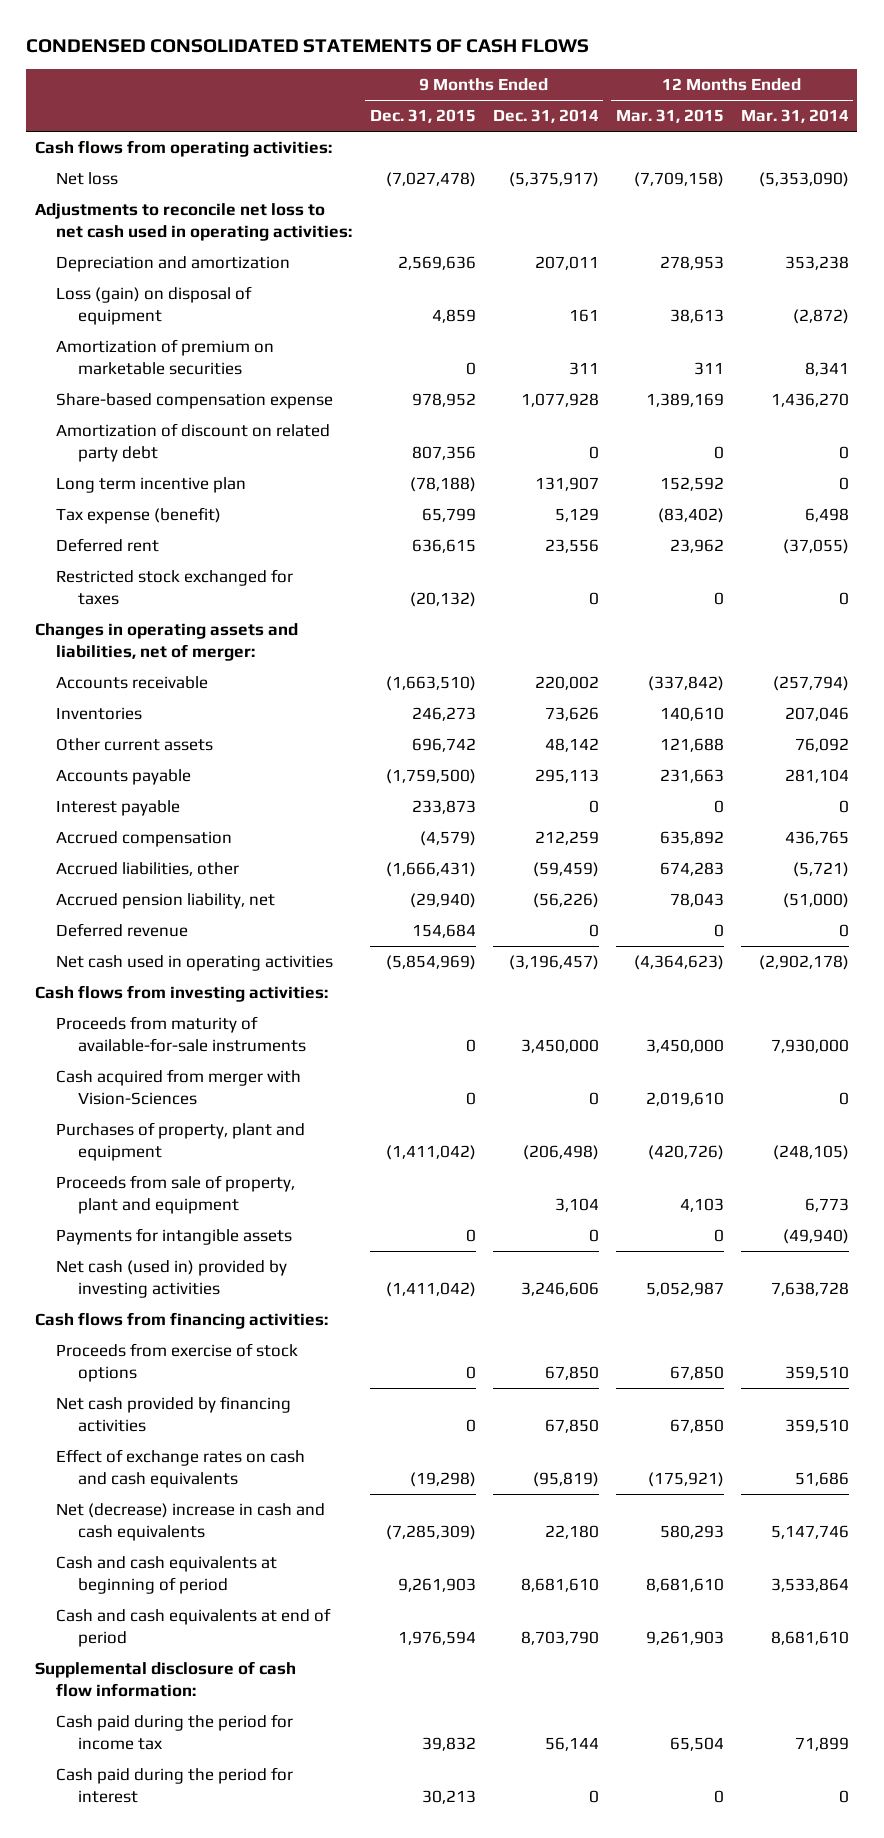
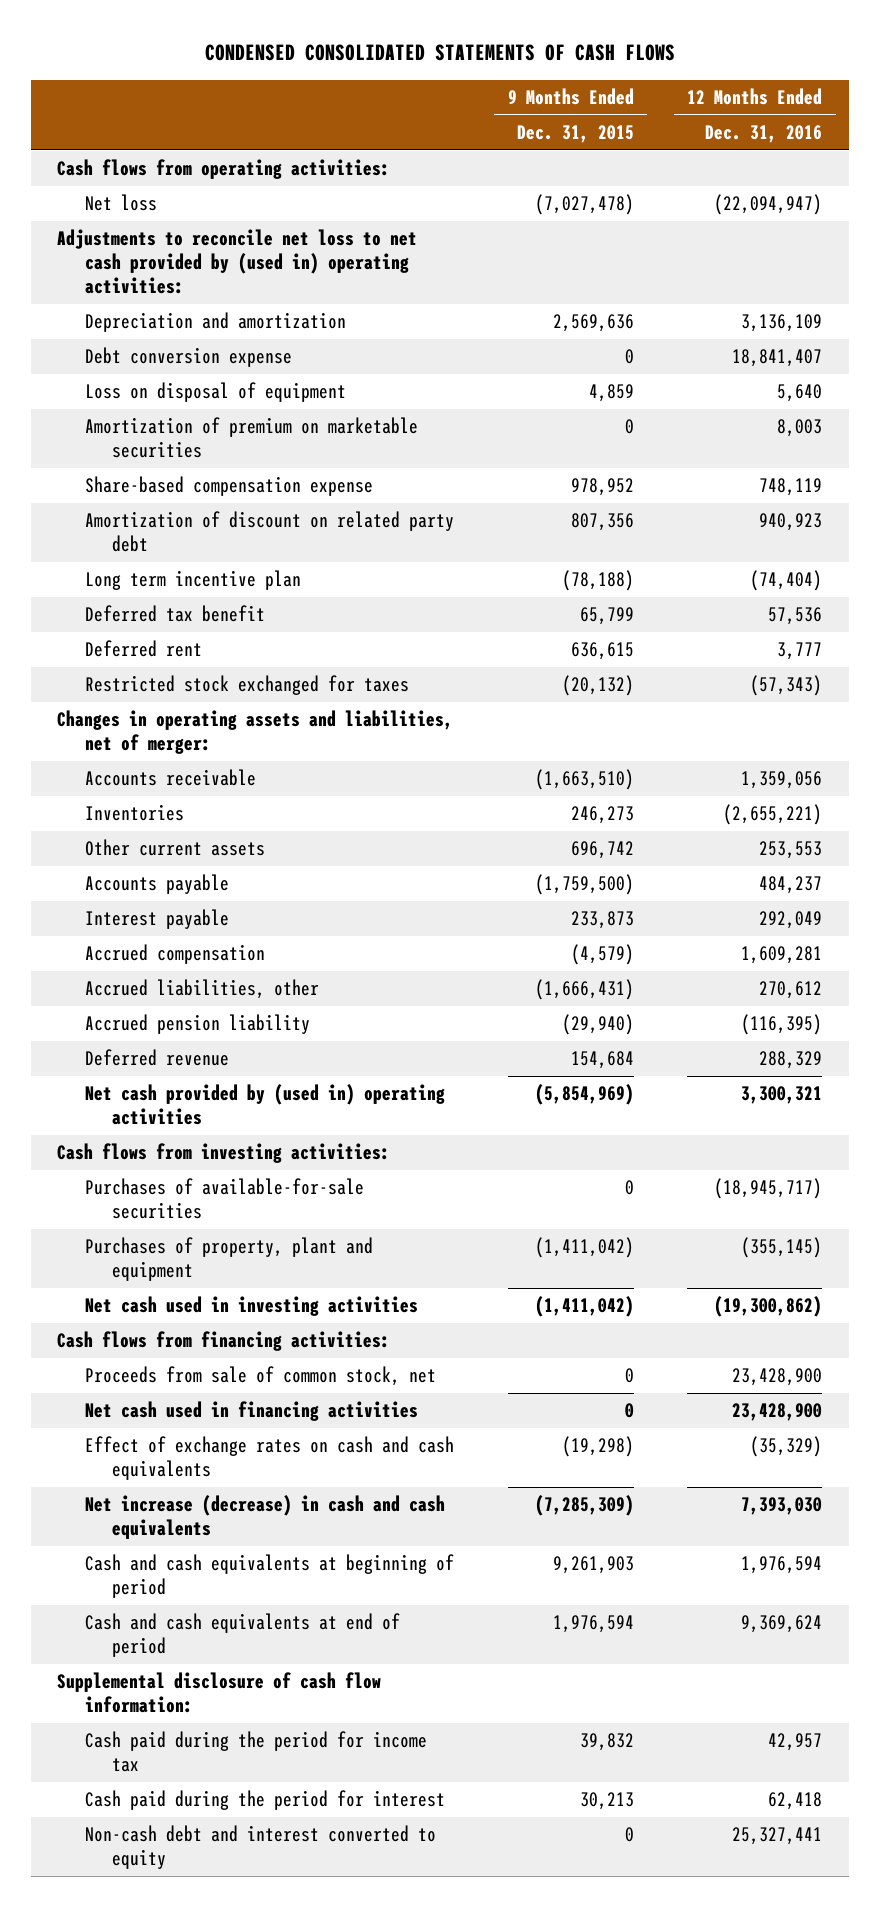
- | 9 Months Ended Dec. 31, 2015 | 9 Months Ended Dec. 31, 2014 | 12 Months Ended Mar. 31, 2015 | 12 Months Ended Mar. 31, 2014
+ | 9 Months Ended Dec. 31, 2015 | 12 Months Ended Dec. 31, 2016
- Adjustments to reconcile net loss to net cash used in operating activities:
+ Adjustments to reconcile net loss to net cash provided by (used in) operating activities:
- Loss (gain) on disposal of equipment | 4,859 | 161 | 38,613 | (2,872)
+ Debt conversion expense | 0 | 18,841,407
+ Loss on disposal of equipment | 4,859 | 5,640
- Tax expense (benefit) | 65,799 | 5,129 | (83,402) | 6,498
+ Deferred tax benefit | 65,799 | 57,536
- Accrued pension liability, net | (29,940) | (56,226) | 78,043 | (51,000)
+ Accrued pension liability | (29,940) | (116,395)
- Net cash used in operating activities | (5,854,969) | (3,196,457) | (4,364,623) | (2,902,178)
+ Net cash provided by (used in) operating activities | (5,854,969) | 3,300,321
- Proceeds from maturity of available-for-sale instruments | 0 | 3,450,000 | 3,450,000 | 7,930,000
- Cash acquired from merger with Vision-Sciences | 0 | 0 | 2,019,610 | 0
+ Purchases of available-for-sale securities | 0 | (18,945,717)
- Proceeds from sale of property, plant and equipment | | 3,104 | 4,103 | 6,773
- Payments for intangible assets | 0 | 0 | 0 | (49,940)
- Net cash (used in) provided by investing activities | (1,411,042) | 3,246,606 | 5,052,987 | 7,638,728
+ Net cash used in investing activities | (1,411,042) | (19,300,862)
- Proceeds from exercise of stock options | 0 | 67,850 | 67,850 | 359,510
- Net cash provided by financing activities | 0 | 67,850 | 67,850 | 359,510
+ Proceeds from sale of common stock, net | 0 | 23,428,900
+ Net cash used in financing activities | 0 | 23,428,900
- Net (decrease) increase in cash and cash equivalents | (7,285,309) | 22,180 | 580,293 | 5,147,746
+ Net increase (decrease) in cash and cash equivalents | (7,285,309) | 7,393,030
+ Non-cash debt and interest converted to equity | 0 | 25,327,441

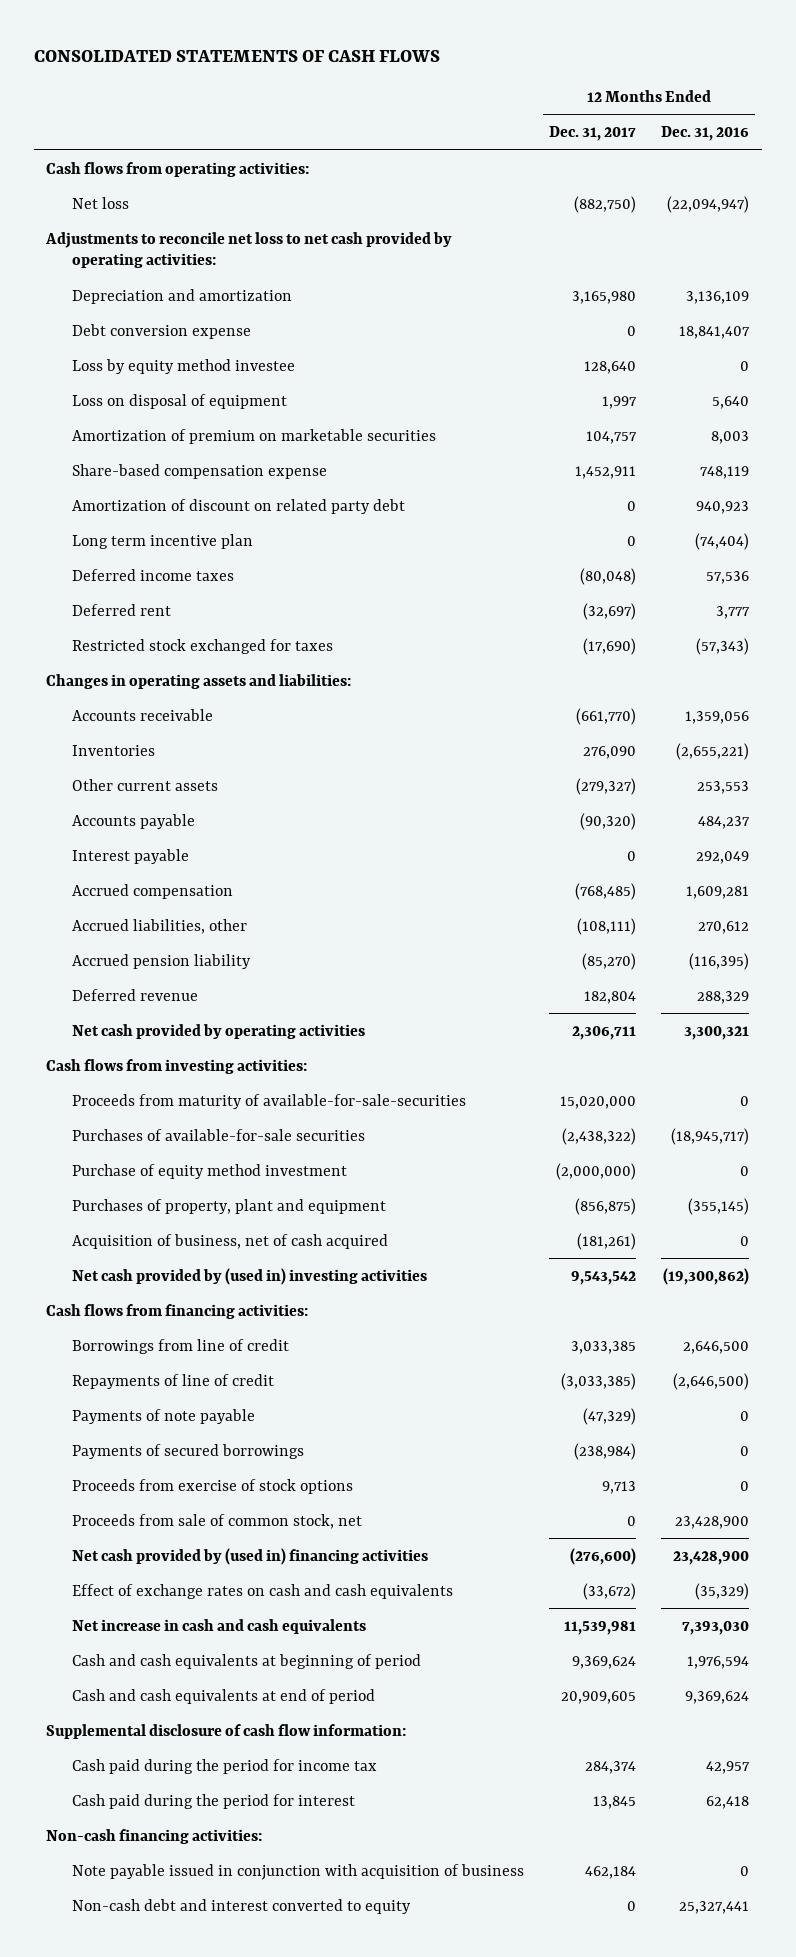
- CONDENSED CONSOLIDATED STATEMENTS OF CASH FLOWS
+ CONSOLIDATED STATEMENTS OF CASH FLOWS
- | 9 Months Ended Dec. 31, 2015 | 12 Months Ended Dec. 31, 2016
+ | 12 Months Ended Dec. 31, 2017 | 12 Months Ended Dec. 31, 2016
- Adjustments to reconcile net loss to net cash provided by (used in) operating activities:
+ Adjustments to reconcile net loss to net cash provided by operating activities:
+ Loss by equity method investee | 128,640 | 0
- Deferred tax benefit | 65,799 | 57,536
+ Deferred income taxes | (80,048) | 57,536
- Changes in operating assets and liabilities, net of merger:
+ Changes in operating assets and liabilities:
- Net cash provided by (used in) operating activities | (5,854,969) | 3,300,321
+ Net cash provided by operating activities | 2,306,711 | 3,300,321
+ Proceeds from maturity of available-for-sale-securities | 15,020,000 | 0
+ Purchase of equity method investment | (2,000,000) | 0
- Net cash used in investing activities | (1,411,042) | (19,300,862)
+ Acquisition of business, net of cash acquired | (181,261) | 0
+ Net cash provided by (used in) investing activities | 9,543,542 | (19,300,862)
+ Borrowings from line of credit | 3,033,385 | 2,646,500
+ Repayments of line of credit | (3,033,385) | (2,646,500)
+ Payments of note payable | (47,329) | 0
+ Payments of secured borrowings | (238,984) | 0
+ Proceeds from exercise of stock options | 9,713 | 0
- Net cash used in financing activities | 0 | 23,428,900
+ Net cash provided by (used in) financing activities | (276,600) | 23,428,900
- Net increase (decrease) in cash and cash equivalents | (7,285,309) | 7,393,030
+ Net increase in cash and cash equivalents | 11,539,981 | 7,393,030
+ Non-cash financing activities:
+ Note payable issued in conjunction with acquisition of business | 462,184 | 0

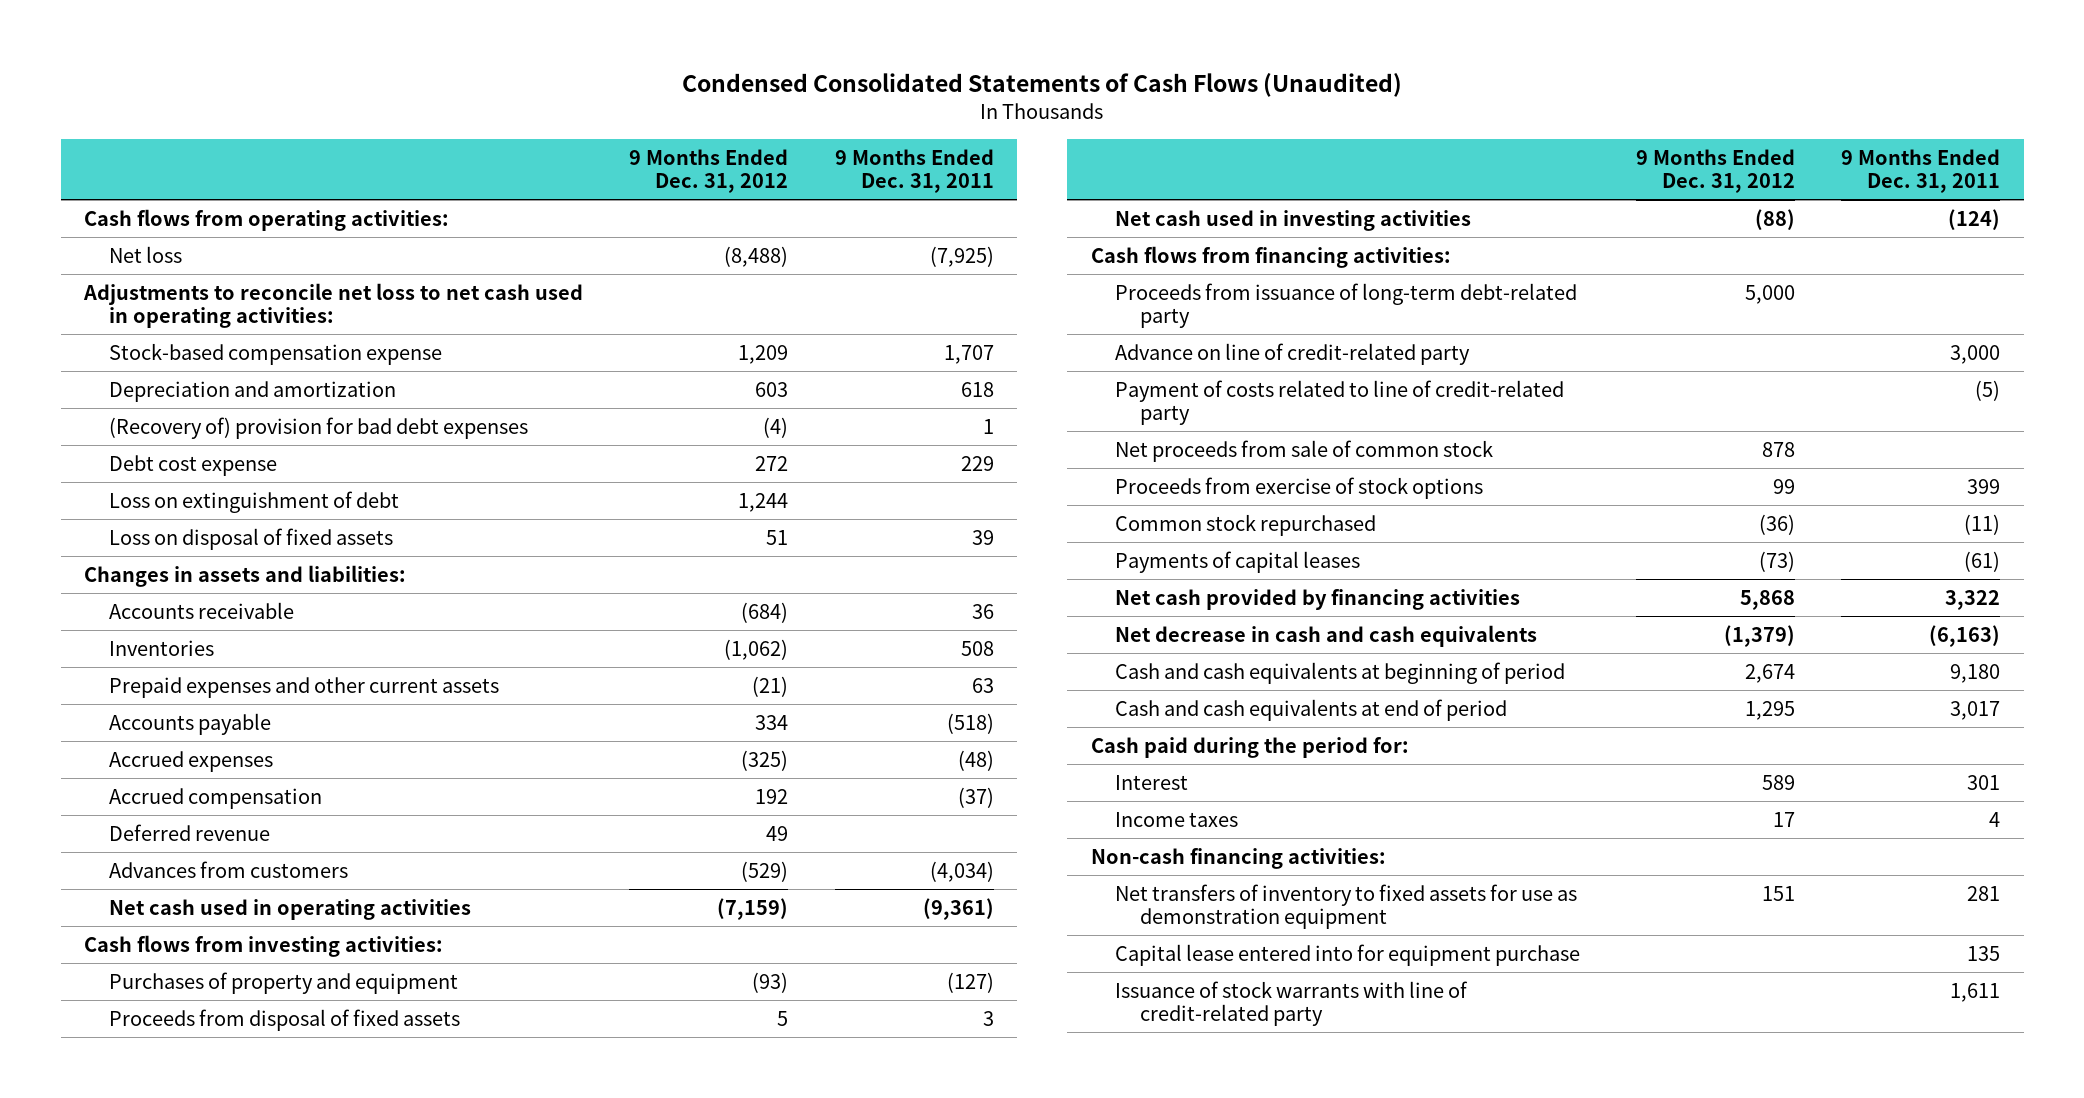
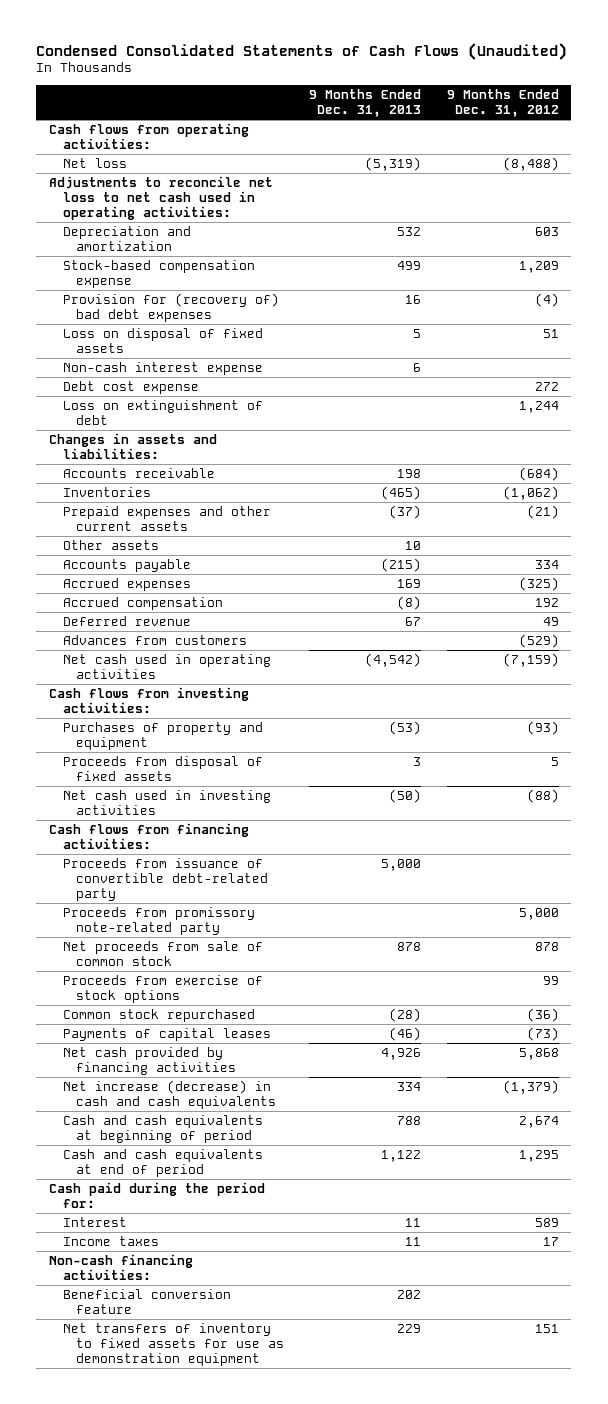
- | 9 Months Ended Dec. 31, 2012 | 9 Months Ended Dec. 31, 2011
+ | 9 Months Ended Dec. 31, 2013 | 9 Months Ended Dec. 31, 2012
- (Recovery of) provision for bad debt expenses | (4) | 1
moved down: Stock-based compensation expense | 499 | 1,209
+ Provision for (recovery of) bad debt expenses | 16 | (4)
moved up: Loss on disposal of fixed assets | 5 | 51
+ Non-cash interest expense | 6 |
+ Other assets | 10 |
- Proceeds from issuance of long-term debt-related party | 5,000 |
- Advance on line of credit-related party | | 3,000
- Payment of costs related to line of credit-related party | | (5)
+ Proceeds from issuance of convertible debt-related party | 5,000 |
+ Proceeds from promissory note-related party | | 5,000
- Net decrease in cash and cash equivalents | (1,379) | (6,163)
+ Net increase (decrease) in cash and cash equivalents | 334 | (1,379)
+ Beneficial conversion feature | 202 |
- Capital lease entered into for equipment purchase | | 135
- Issuance of stock warrants with line of credit-related party | | 1,611

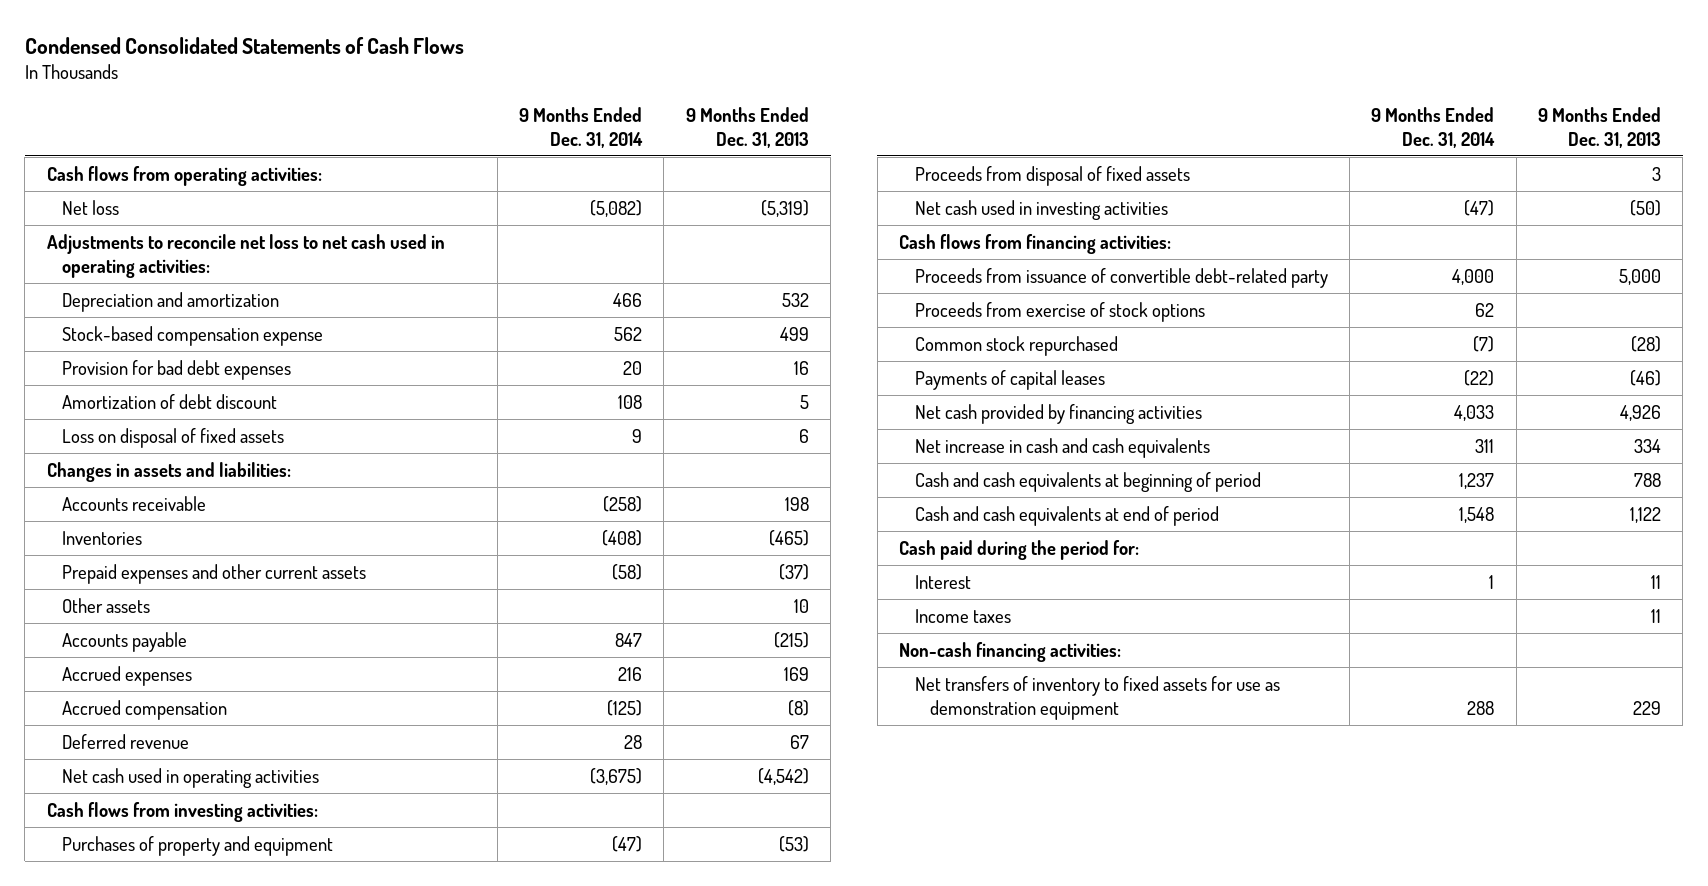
- Condensed Consolidated Statements of Cash Flows (Unaudited)
+ Condensed Consolidated Statements of Cash Flows
- | 9 Months Ended Dec. 31, 2013 | 9 Months Ended Dec. 31, 2012
+ | 9 Months Ended Dec. 31, 2014 | 9 Months Ended Dec. 31, 2013
- Provision for (recovery of) bad debt expenses | 16 | (4)
- Loss on disposal of fixed assets | 5 | 51
- Non-cash interest expense | 6 |
- Debt cost expense | | 272
- Loss on extinguishment of debt | | 1,244
+ Provision for bad debt expenses | 20 | 16
+ Amortization of debt discount | 108 | 5
+ Loss on disposal of fixed assets | 9 | 6
- Advances from customers | | (529)
- Proceeds from promissory note-related party | | 5,000
- Net proceeds from sale of common stock | 878 | 878
- Net increase (decrease) in cash and cash equivalents | 334 | (1,379)
+ Net increase in cash and cash equivalents | 311 | 334
- Beneficial conversion feature | 202 |

